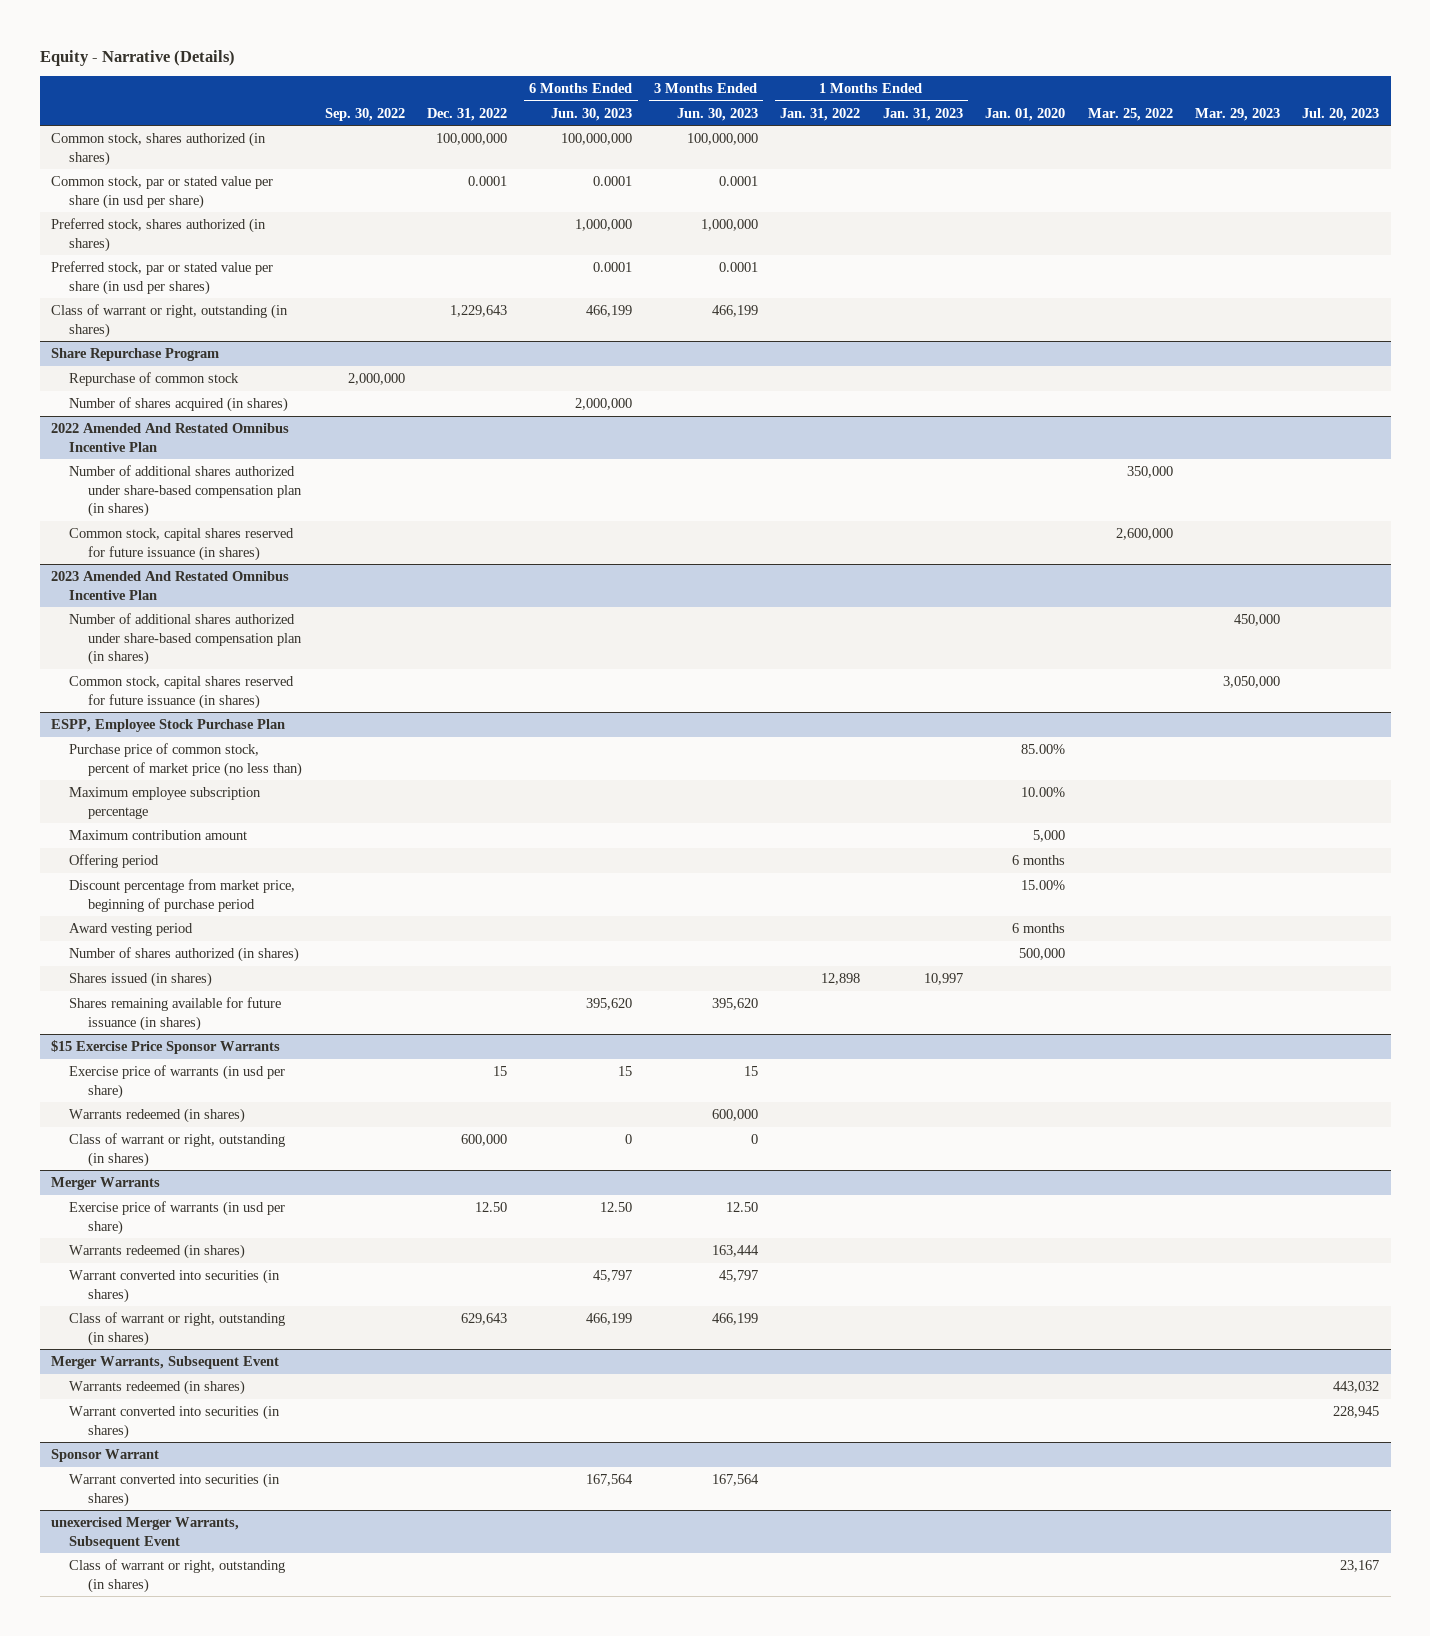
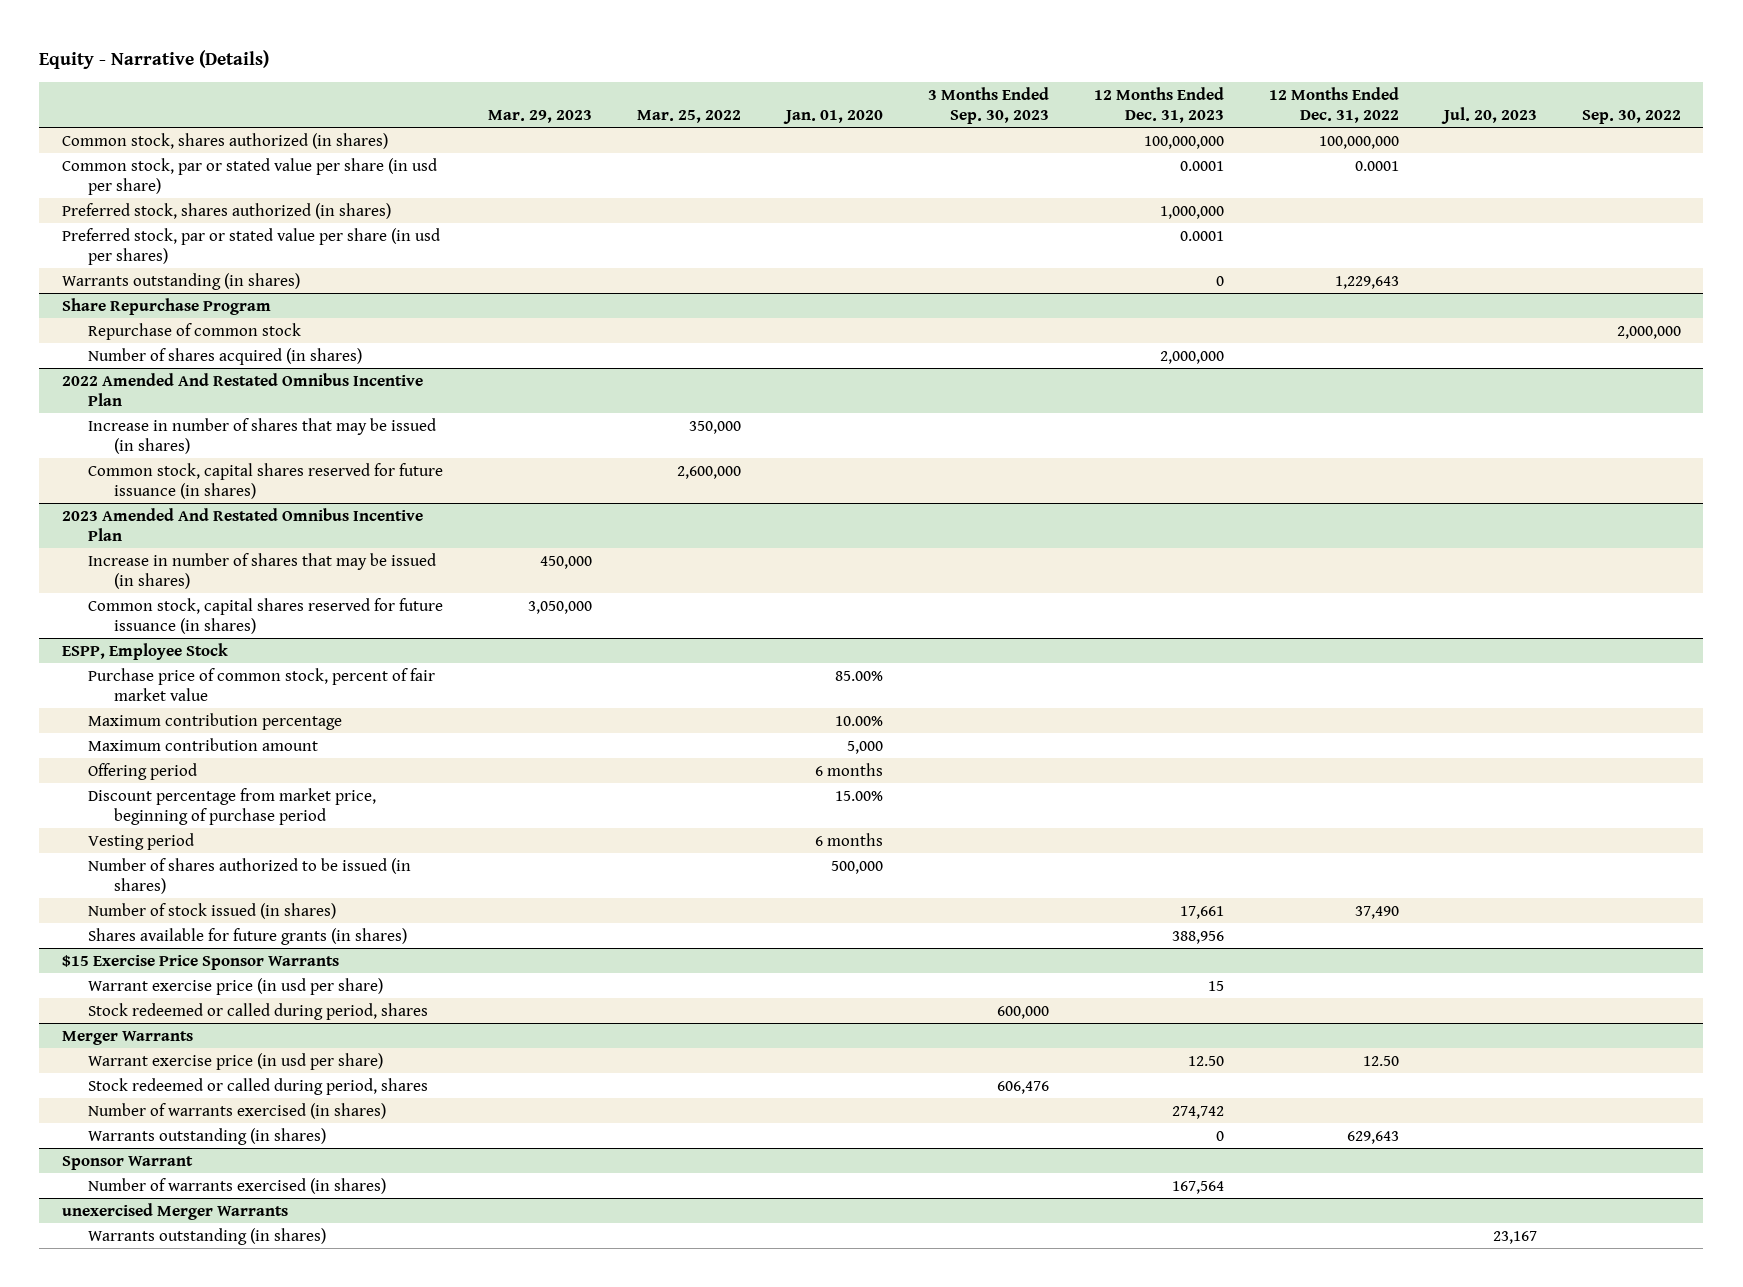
- | Sep. 30, 2022 | Dec. 31, 2022 | 6 Months Ended Jun. 30, 2023 | 3 Months Ended Jun. 30, 2023 | 1 Months Ended Jan. 31, 2022 | 1 Months Ended Jan. 31, 2023 | Jan. 01, 2020 | Mar. 25, 2022 | Mar. 29, 2023 | Jul. 20, 2023
+ | Mar. 29, 2023 | Mar. 25, 2022 | Jan. 01, 2020 | 3 Months Ended Sep. 30, 2023 | 12 Months Ended Dec. 31, 2023 | 12 Months Ended Dec. 31, 2022 | Jul. 20, 2023 | Sep. 30, 2022
- Class of warrant or right, outstanding (in shares) | | 1,229,643 | 466,199 | 466,199 | | | | | |
+ Warrants outstanding (in shares) | | | | | 0 | 1,229,643 | |
@ 2022 Amended And Restated Omnibus Incentive Plan
- Number of additional shares authorized under share-based compensation plan (in shares) | | | | | | | | 350,000 | |
+ Increase in number of shares that may be issued (in shares) | | 350,000 | | | | | |
@ 2023 Amended And Restated Omnibus Incentive Plan
- Number of additional shares authorized under share-based compensation plan (in shares) | | | | | | | | | 450,000 |
+ Increase in number of shares that may be issued (in shares) | 450,000 | | | | | | |
- ESPP, Employee Stock Purchase Plan
- Purchase price of common stock, percent of market price (no less than) | | | | | | | 85.00% | | |
- Maximum employee subscription percentage | | | | | | | 10.00% | | |
+ ESPP, Employee Stock
+ Purchase price of common stock, percent of fair market value | | | 85.00% | | | | |
+ Maximum contribution percentage | | | 10.00% | | | | |
- Award vesting period | | | | | | | 6 months | | |
- Number of shares authorized (in shares) | | | | | | | 500,000 | | |
- Shares issued (in shares) | | | | | 12,898 | 10,997 | | | |
- Shares remaining available for future issuance (in shares) | | | 395,620 | 395,620 | | | | | |
+ Vesting period | | | 6 months | | | | |
+ Number of shares authorized to be issued (in shares) | | | 500,000 | | | | |
+ Number of stock issued (in shares) | | | | | 17,661 | 37,490 | |
+ Shares available for future grants (in shares) | | | | | 388,956 | | |
@ $15 Exercise Price Sponsor Warrants
- Exercise price of warrants (in usd per share) | | 15 | 15 | 15 | | | | | |
- Warrants redeemed (in shares) | | | | 600,000 | | | | | |
- Class of warrant or right, outstanding (in shares) | | 600,000 | 0 | 0 | | | | | |
+ Warrant exercise price (in usd per share) | | | | | 15 | | |
+ Stock redeemed or called during period, shares | | | | 600,000 | | | |
@ Merger Warrants
- Exercise price of warrants (in usd per share) | | 12.50 | 12.50 | 12.50 | | | | | |
- Warrants redeemed (in shares) | | | | 163,444 | | | | | |
- Warrant converted into securities (in shares) | | | 45,797 | 45,797 | | | | | |
- Class of warrant or right, outstanding (in shares) | | 629,643 | 466,199 | 466,199 | | | | | |
- Merger Warrants, Subsequent Event
- Warrants redeemed (in shares) | | | | | | | | | | 443,032
- Warrant converted into securities (in shares) | | | | | | | | | | 228,945
@ Merger Warrants
+ Warrant exercise price (in usd per share) | | | | | 12.50 | 12.50 | |
+ Stock redeemed or called during period, shares | | | | 606,476 | | | |
+ Number of warrants exercised (in shares) | | | | | 274,742 | | |
+ Warrants outstanding (in shares) | | | | | 0 | 629,643 | |
@ Sponsor Warrant
- Warrant converted into securities (in shares) | | | 167,564 | 167,564 | | | | | |
- unexercised Merger Warrants, Subsequent Event
- Class of warrant or right, outstanding (in shares) | | | | | | | | | | 23,167
@ Sponsor Warrant
+ Number of warrants exercised (in shares) | | | | | 167,564 | | |
+ unexercised Merger Warrants
+ Warrants outstanding (in shares) | | | | | | | 23,167 |

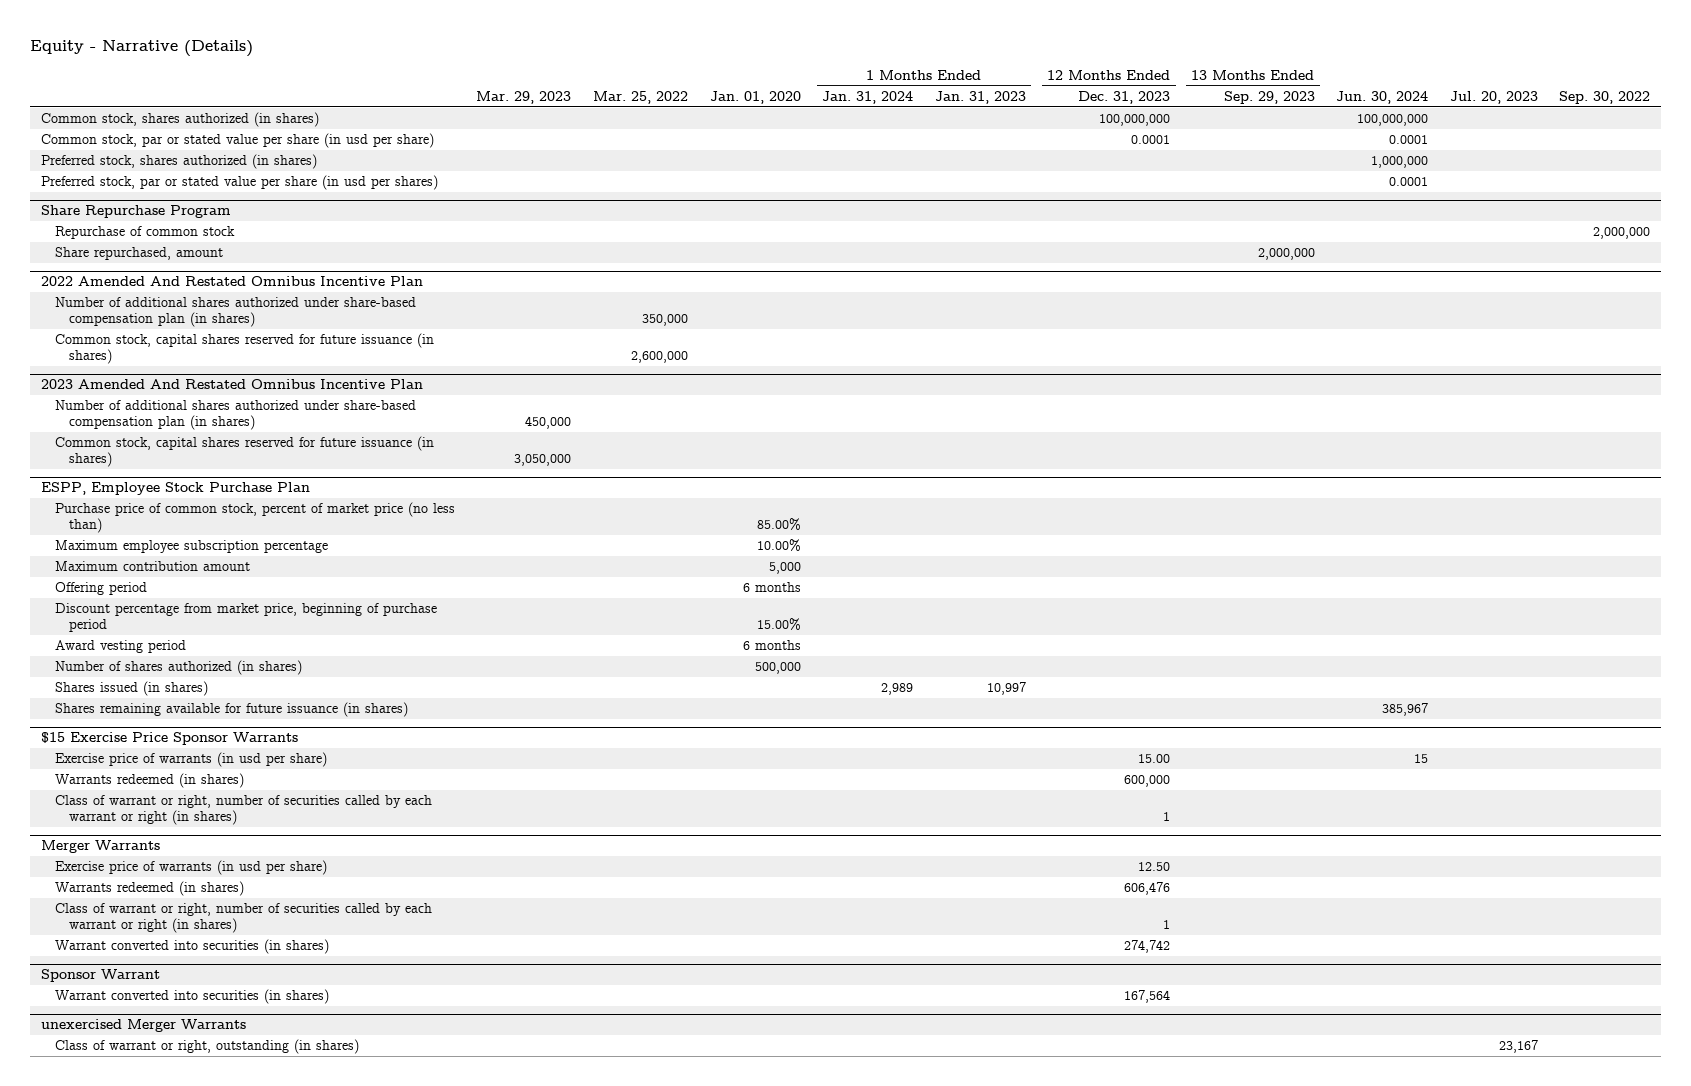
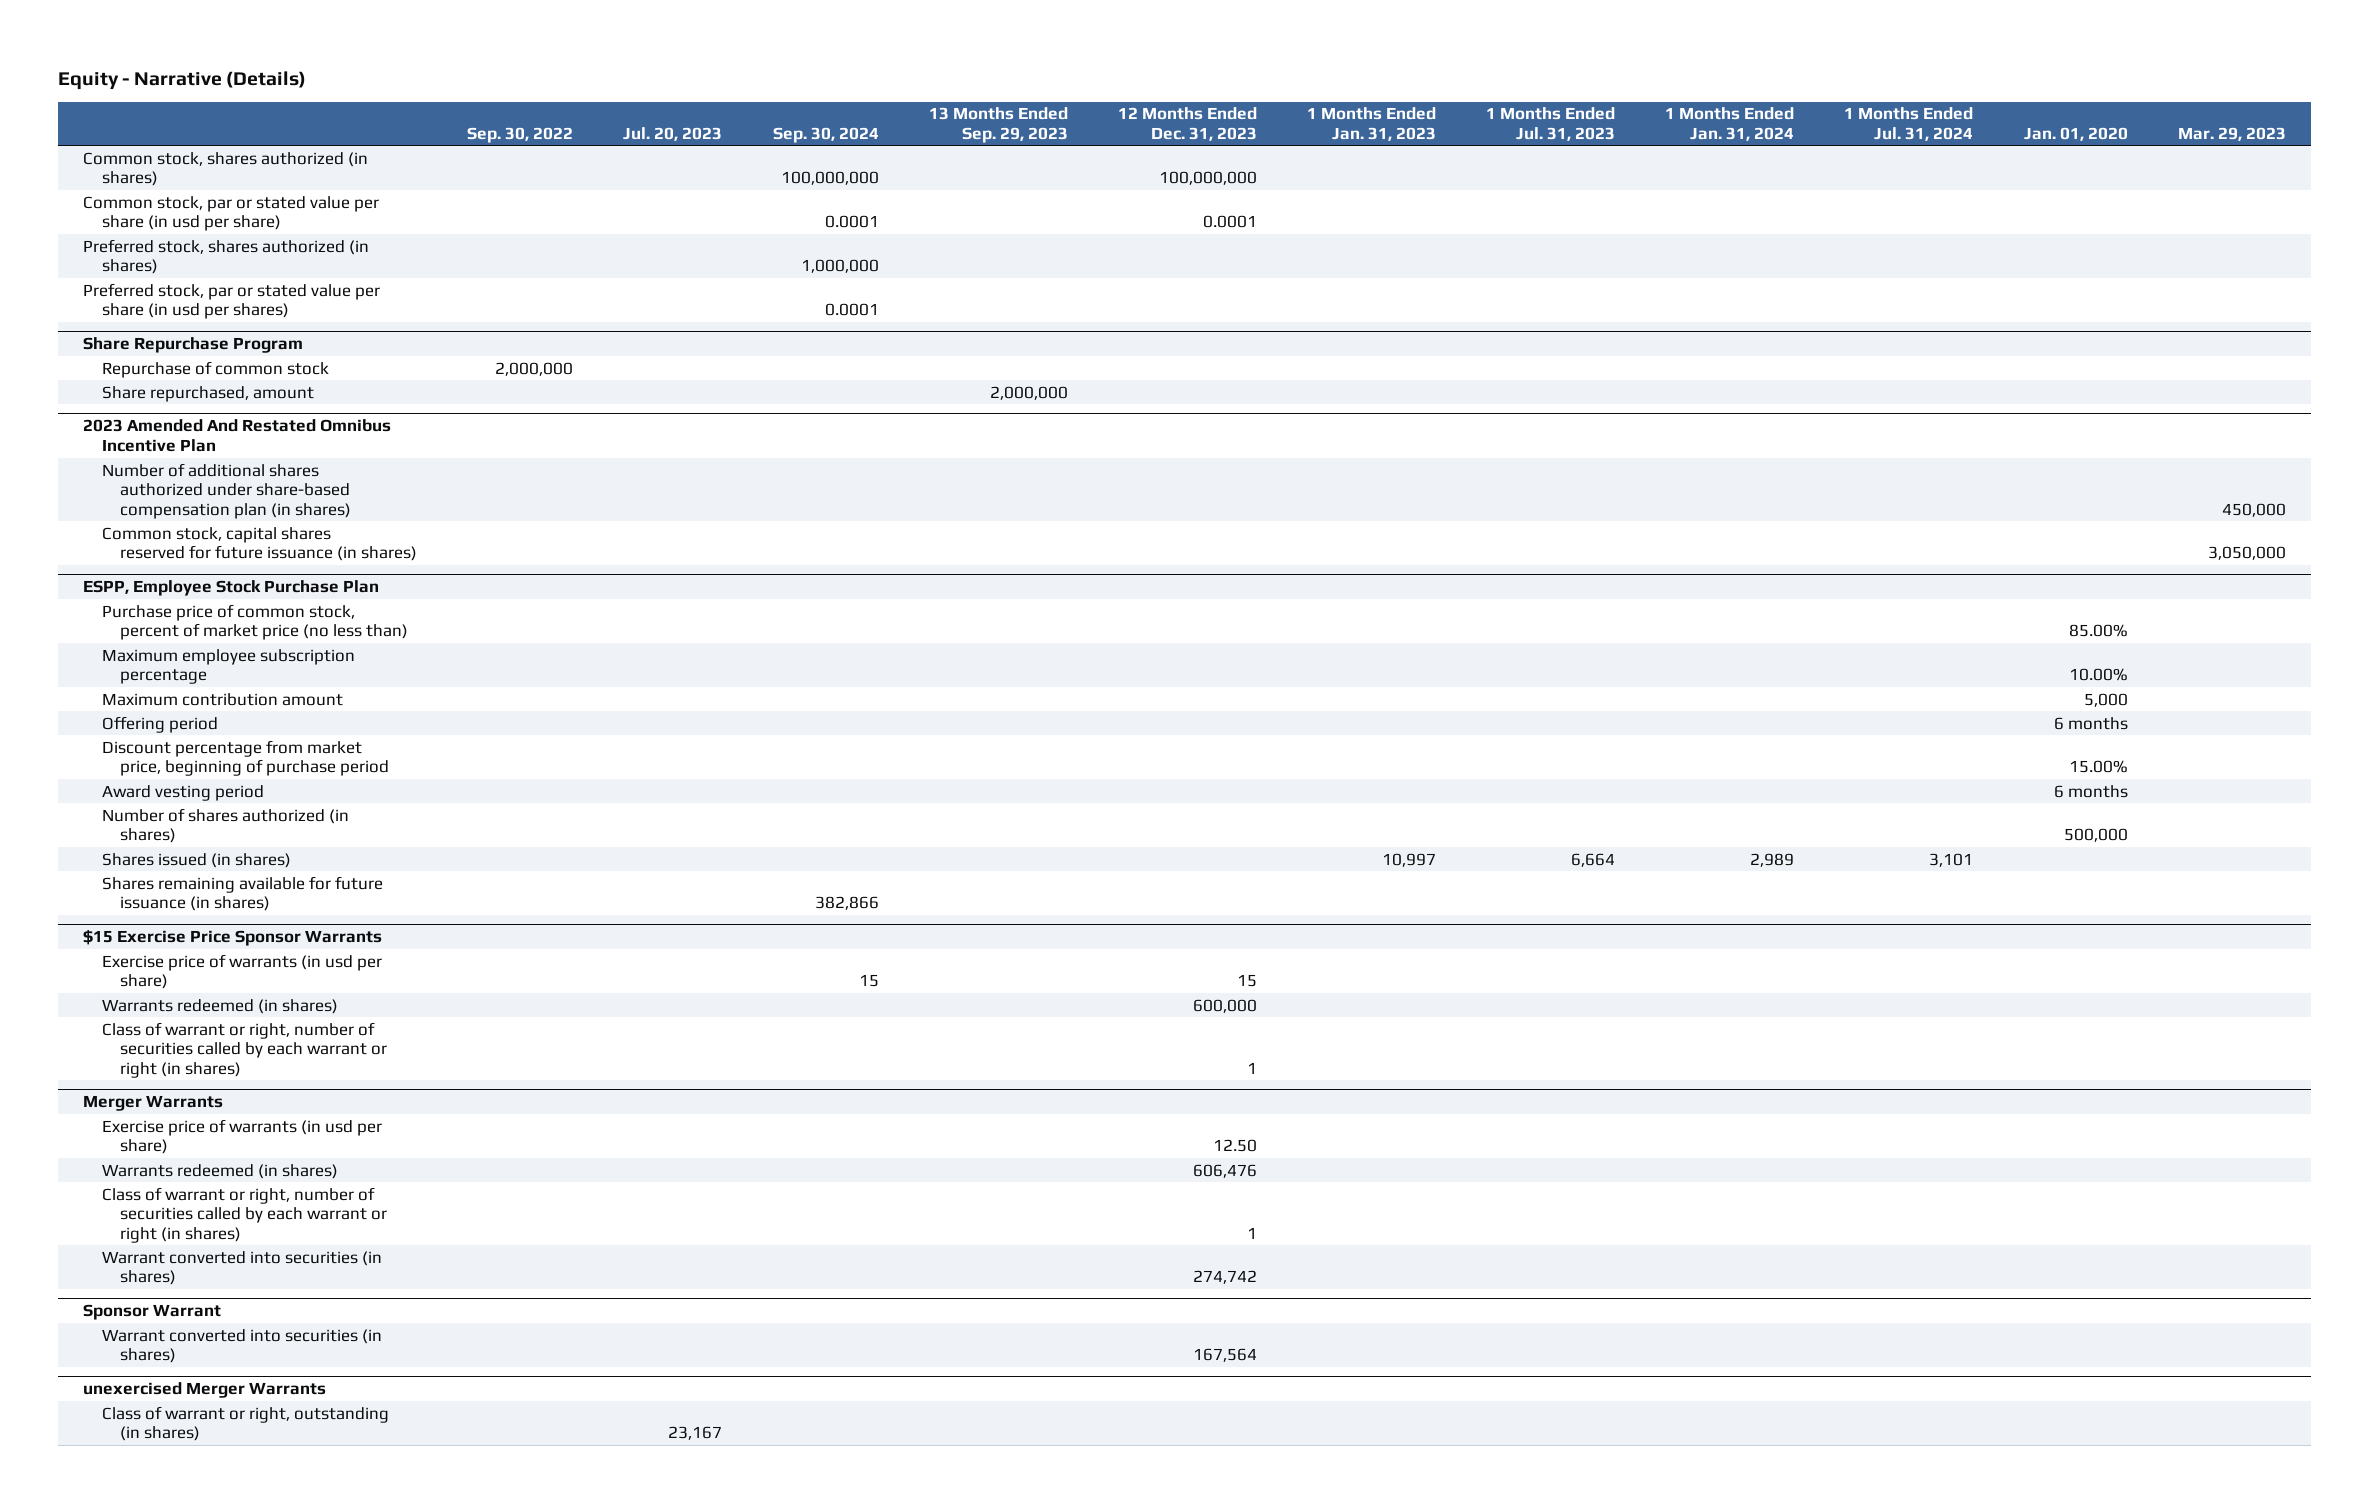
- | Mar. 29, 2023 | Mar. 25, 2022 | Jan. 01, 2020 | 1 Months Ended Jan. 31, 2024 | 1 Months Ended Jan. 31, 2023 | 12 Months Ended Dec. 31, 2023 | 13 Months Ended Sep. 29, 2023 | Jun. 30, 2024 | Jul. 20, 2023 | Sep. 30, 2022
+ | Sep. 30, 2022 | Jul. 20, 2023 | Sep. 30, 2024 | 13 Months Ended Sep. 29, 2023 | 12 Months Ended Dec. 31, 2023 | 1 Months Ended Jan. 31, 2023 | 1 Months Ended Jul. 31, 2023 | 1 Months Ended Jan. 31, 2024 | 1 Months Ended Jul. 31, 2024 | Jan. 01, 2020 | Mar. 29, 2023
- 2022 Amended And Restated Omnibus Incentive Plan
- Number of additional shares authorized under share-based compensation plan (in shares) | | 350,000 | | | | | | | |
- Common stock, capital shares reserved for future issuance (in shares) | | 2,600,000 | | | | | | | |
@ $15 Exercise Price Sponsor Warrants
- Exercise price of warrants (in usd per share) | | | | | | 15.00 | | 15 | |
+ Exercise price of warrants (in usd per share) | | | 15 | | 15 | | | | | |

